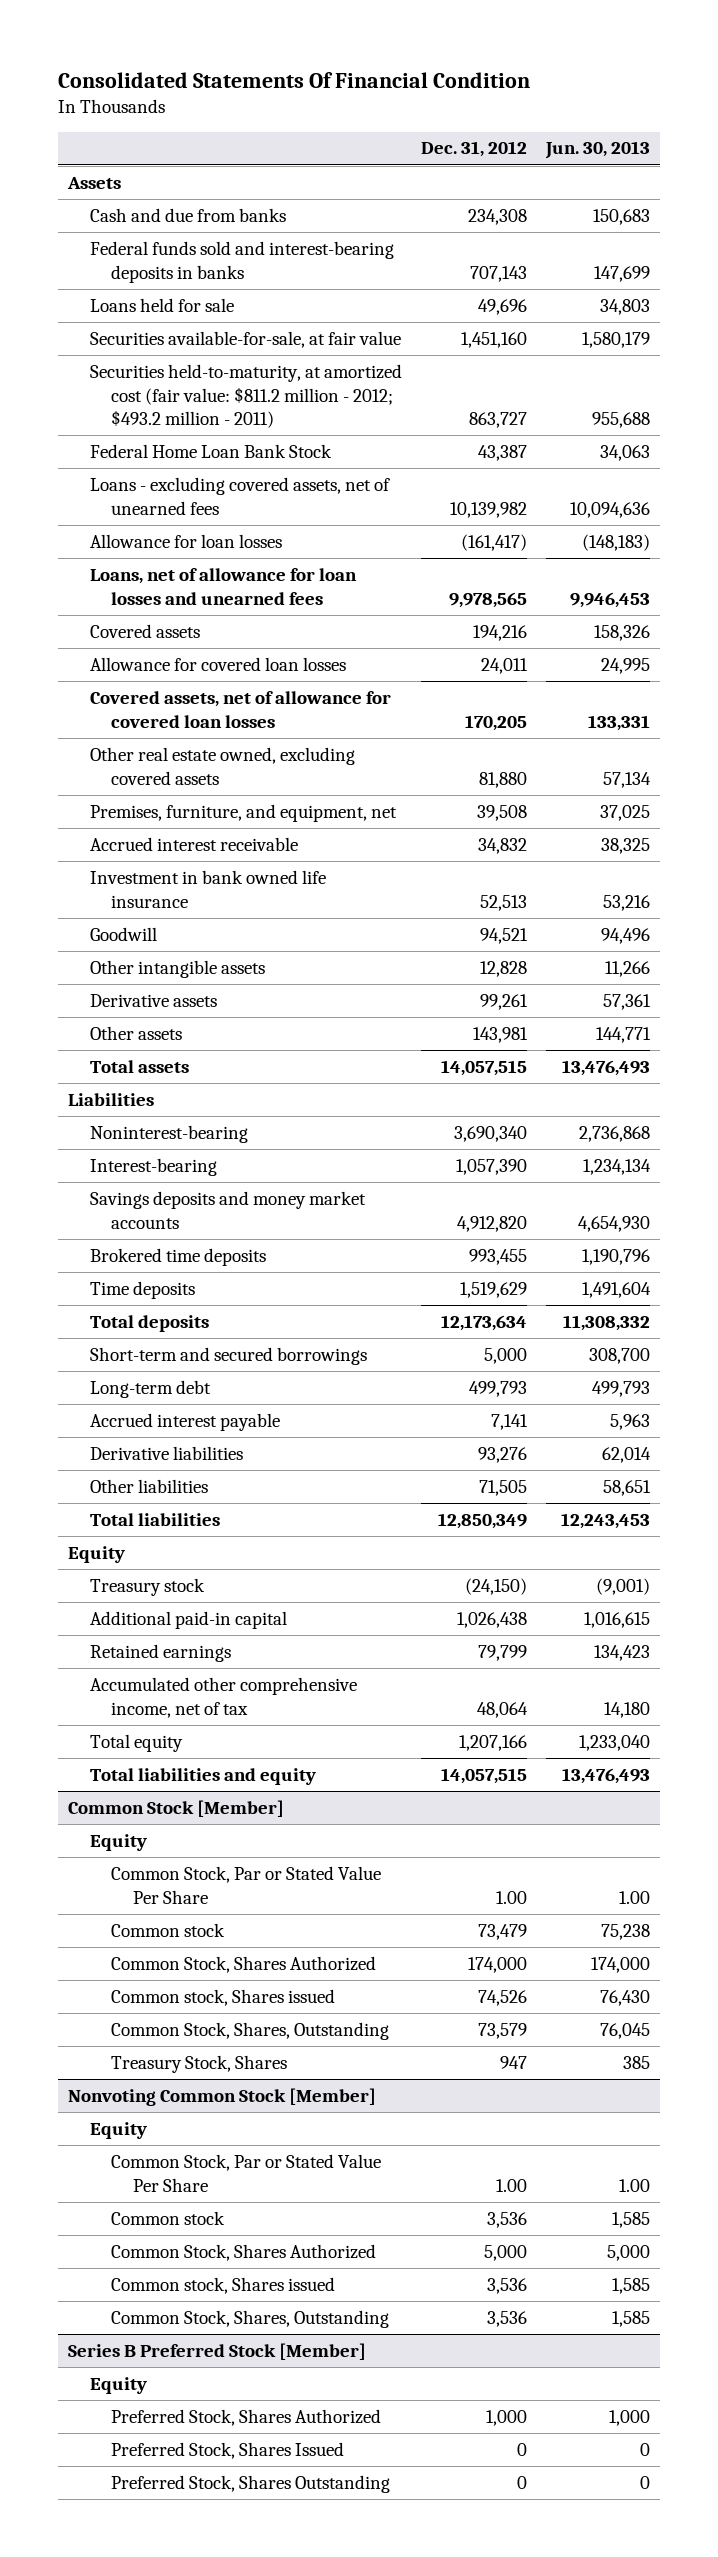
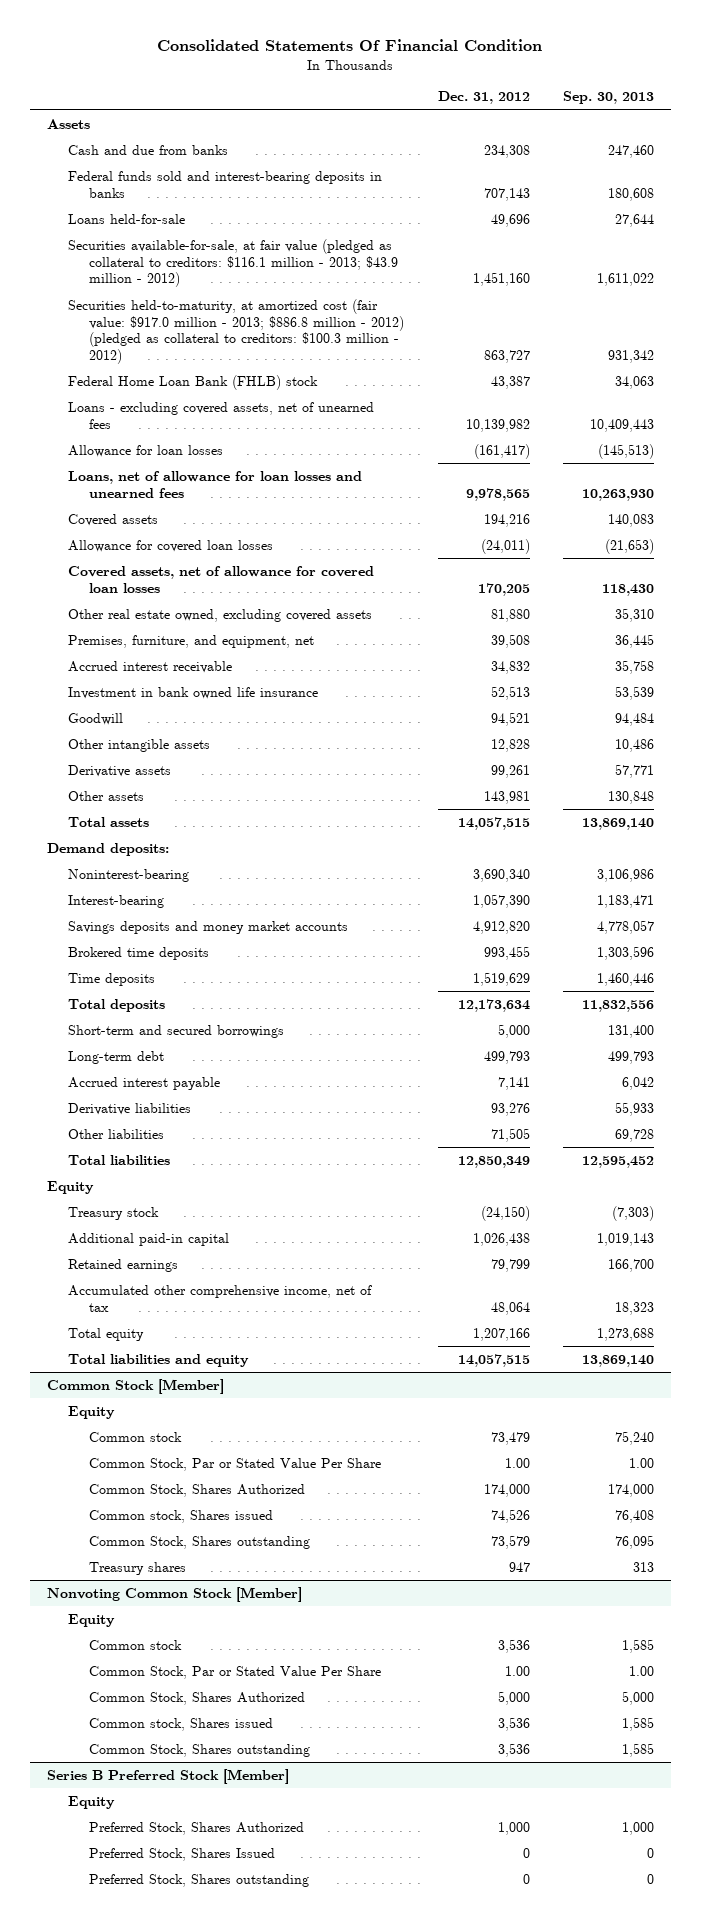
- | Dec. 31, 2012 | Jun. 30, 2013
+ | Dec. 31, 2012 | Sep. 30, 2013
- Loans held for sale | 49,696 | 34,803
- Securities available-for-sale, at fair value | 1,451,160 | 1,580,179
- Securities held-to-maturity, at amortized cost (fair value: $811.2 million - 2012; $493.2 million - 2011) | 863,727 | 955,688
- Federal Home Loan Bank Stock | 43,387 | 34,063
+ Loans held-for-sale | 49,696 | 27,644
+ Securities available-for-sale, at fair value (pledged as collateral to creditors: $116.1 million - 2013; $43.9 million - 2012) | 1,451,160 | 1,611,022
+ Securities held-to-maturity, at amortized cost (fair value: $917.0 million - 2013; $886.8 million - 2012) (pledged as collateral to creditors: $100.3 million - 2012) | 863,727 | 931,342
+ Federal Home Loan Bank (FHLB) stock | 43,387 | 34,063
- Allowance for covered loan losses | 24,011 | 24,995
+ Allowance for covered loan losses | (24,011) | (21,653)
- Liabilities
+ Demand deposits:
@ Common Stock [Member]
moved down: Common Stock, Par or Stated Value Per Share | 1.00 | 1.00
- Common Stock, Shares, Outstanding | 73,579 | 76,045
- Treasury Stock, Shares | 947 | 385
+ Common Stock, Shares outstanding | 73,579 | 76,095
+ Treasury shares | 947 | 313
@ Nonvoting Common Stock [Member]
moved down: Common Stock, Par or Stated Value Per Share | 1.00 | 1.00
- Common Stock, Shares, Outstanding | 3,536 | 1,585
+ Common Stock, Shares outstanding | 3,536 | 1,585
@ Series B Preferred Stock [Member]
- Preferred Stock, Shares Outstanding | 0 | 0
+ Preferred Stock, Shares outstanding | 0 | 0

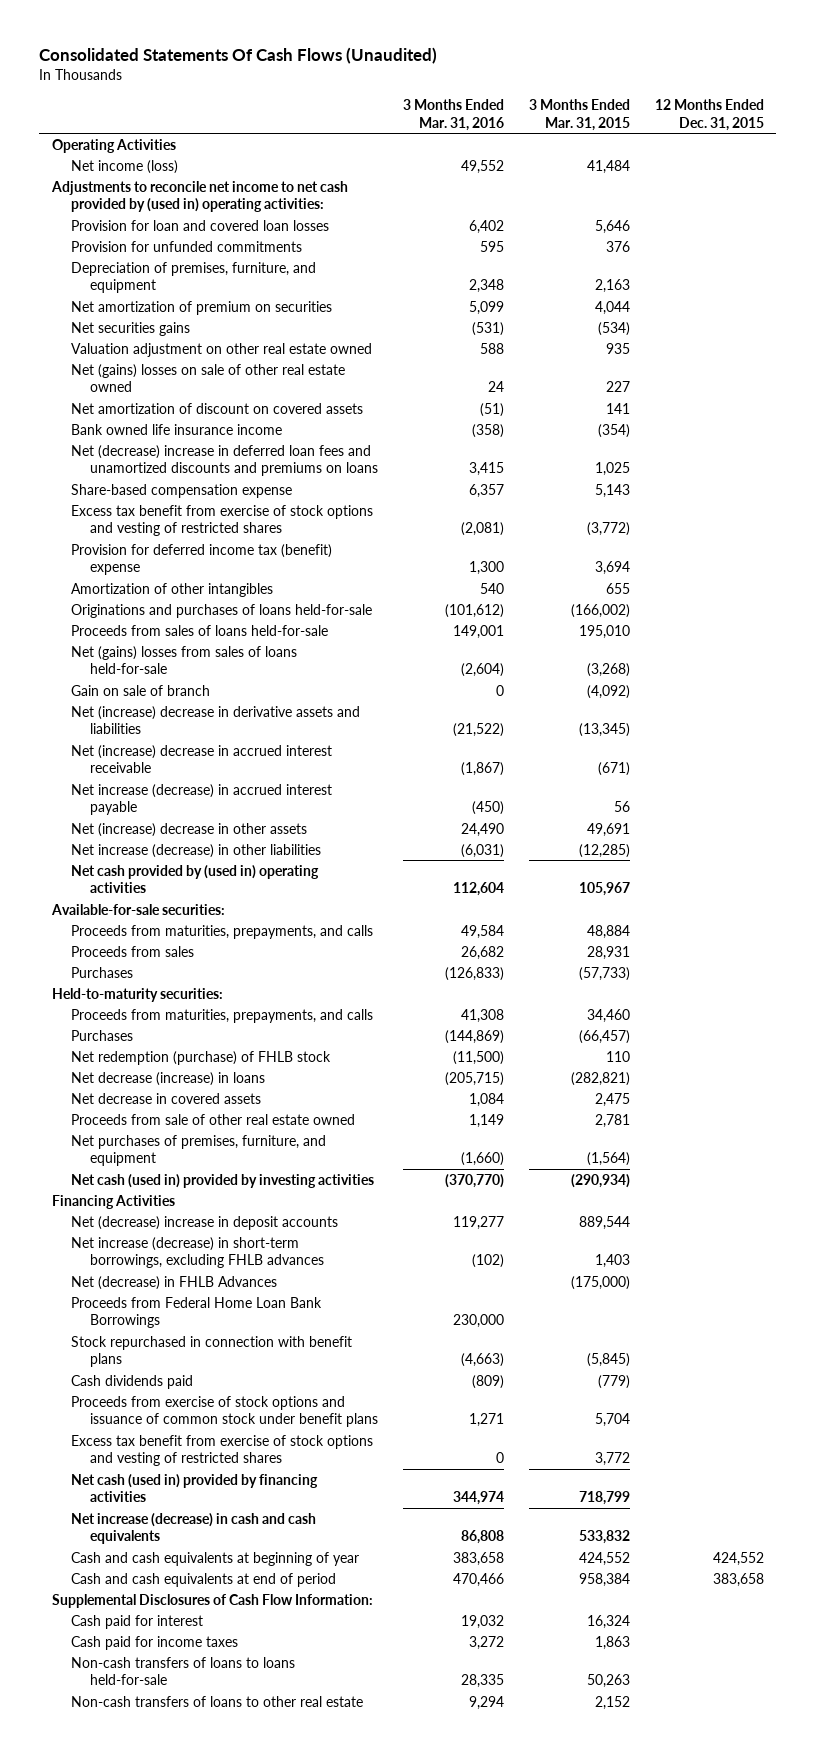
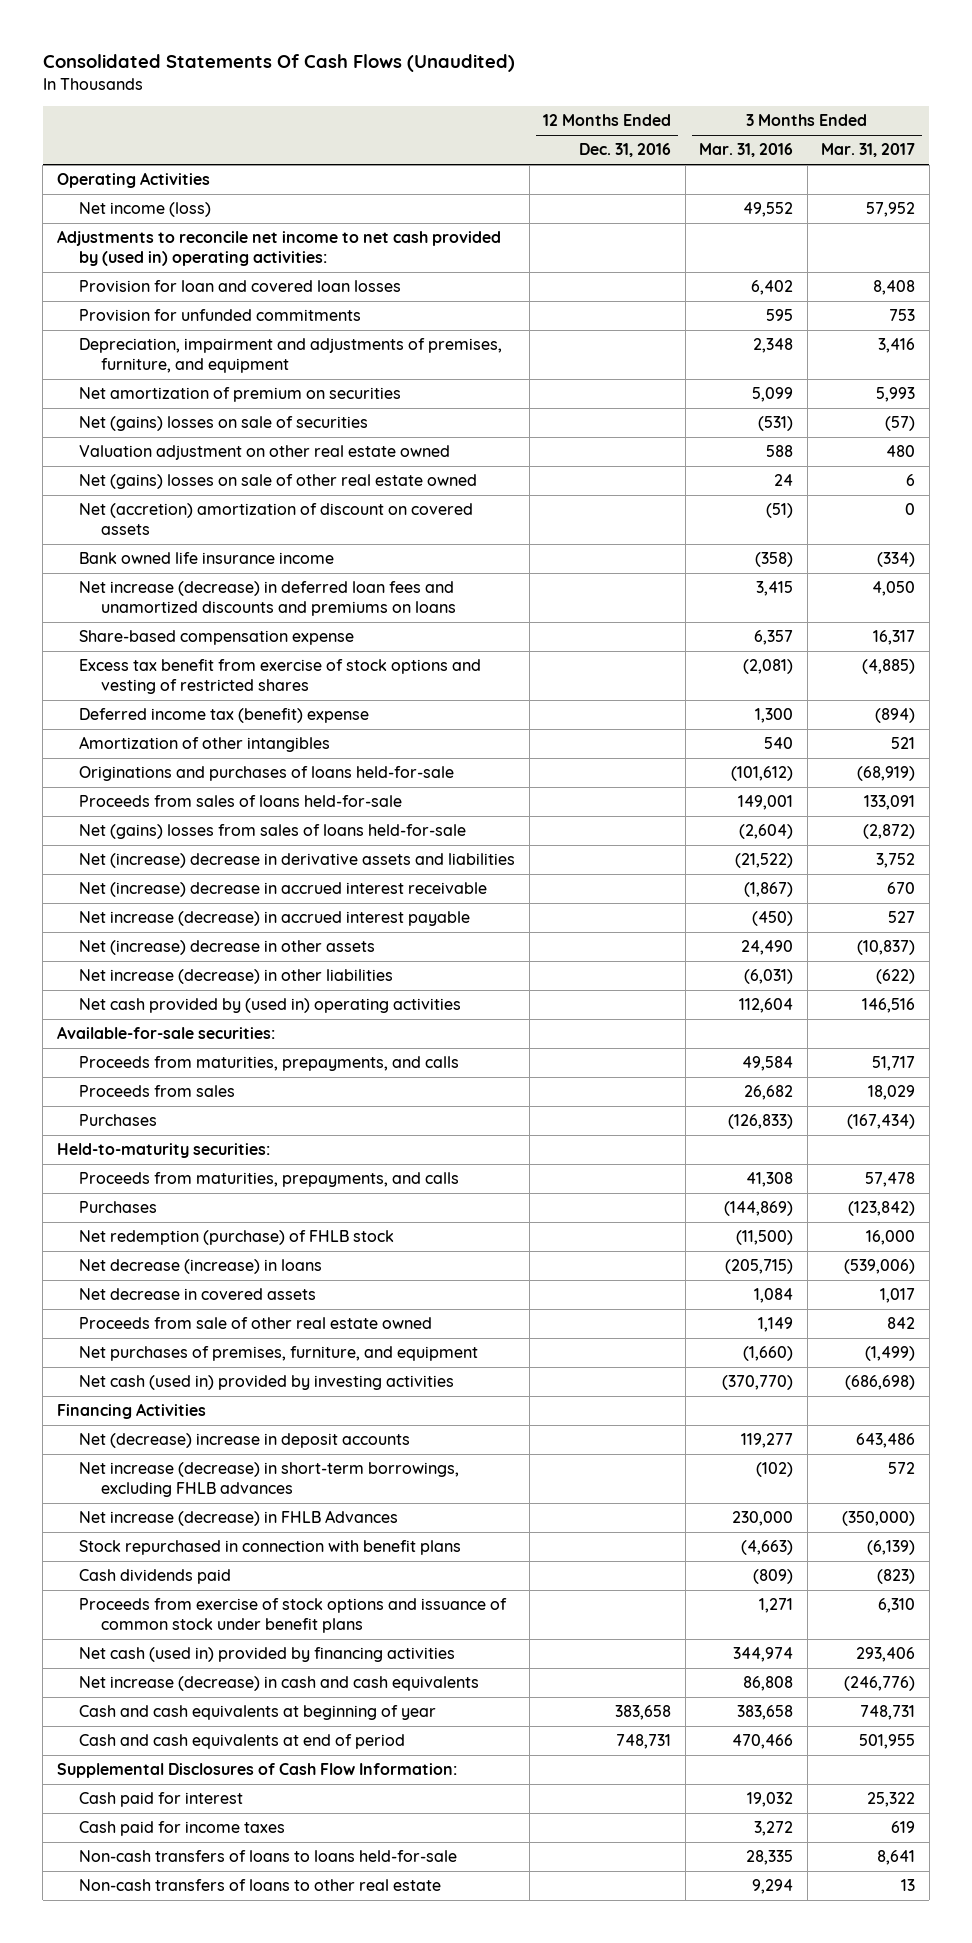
- | 3 Months Ended Mar. 31, 2016 | 3 Months Ended Mar. 31, 2015 | 12 Months Ended Dec. 31, 2015
+ | 12 Months Ended Dec. 31, 2016 | 3 Months Ended Mar. 31, 2016 | 3 Months Ended Mar. 31, 2017
- Depreciation of premises, furniture, and equipment | 2,348 | 2,163 |
+ Depreciation, impairment and adjustments of premises, furniture, and equipment | | 2,348 | 3,416
- Net securities gains | (531) | (534) |
+ Net (gains) losses on sale of securities | | (531) | (57)
- Net amortization of discount on covered assets | (51) | 141 |
+ Net (accretion) amortization of discount on covered assets | | (51) | 0
- Net (decrease) increase in deferred loan fees and unamortized discounts and premiums on loans | 3,415 | 1,025 |
+ Net increase (decrease) in deferred loan fees and unamortized discounts and premiums on loans | | 3,415 | 4,050
- Provision for deferred income tax (benefit) expense | 1,300 | 3,694 |
+ Deferred income tax (benefit) expense | | 1,300 | (894)
- Gain on sale of branch | 0 | (4,092) |
- Net (decrease) in FHLB Advances | | (175,000) |
- Proceeds from Federal Home Loan Bank Borrowings | 230,000 | |
+ Net increase (decrease) in FHLB Advances | | 230,000 | (350,000)
- Excess tax benefit from exercise of stock options and vesting of restricted shares | 0 | 3,772 |

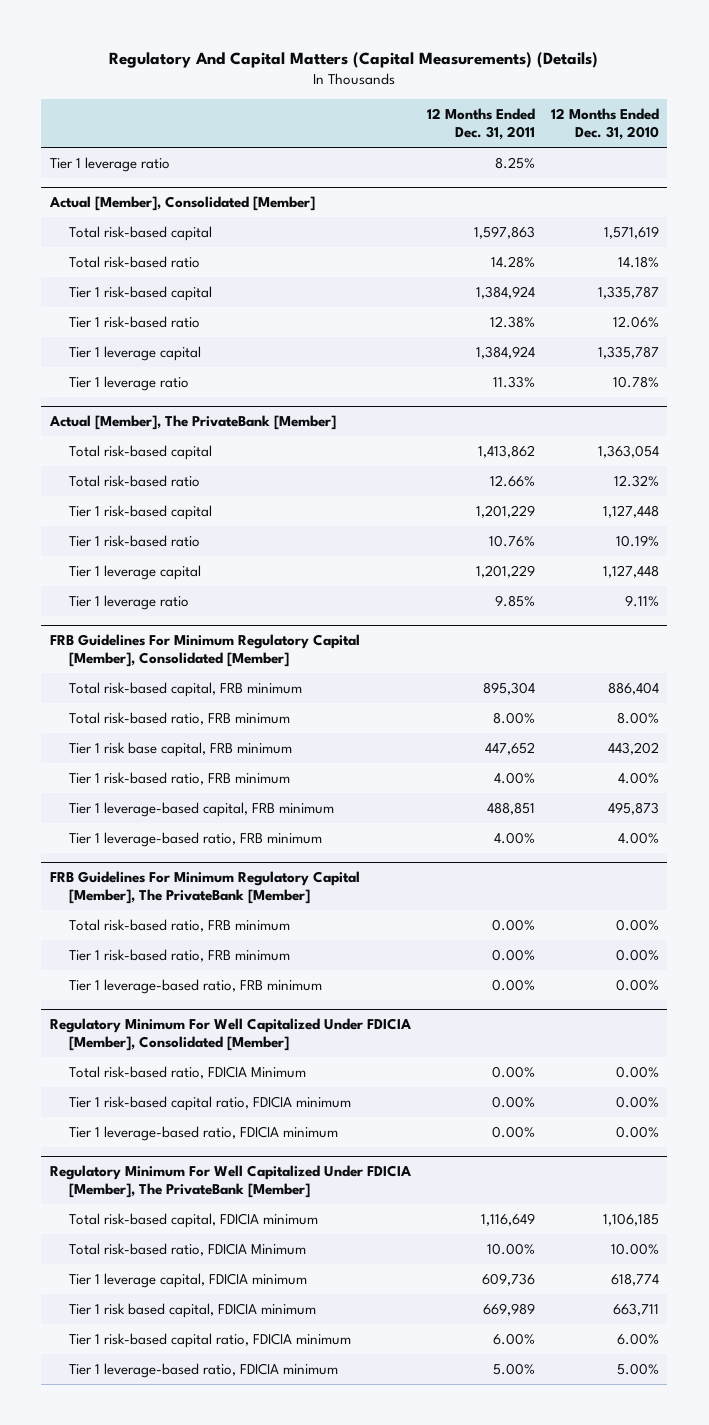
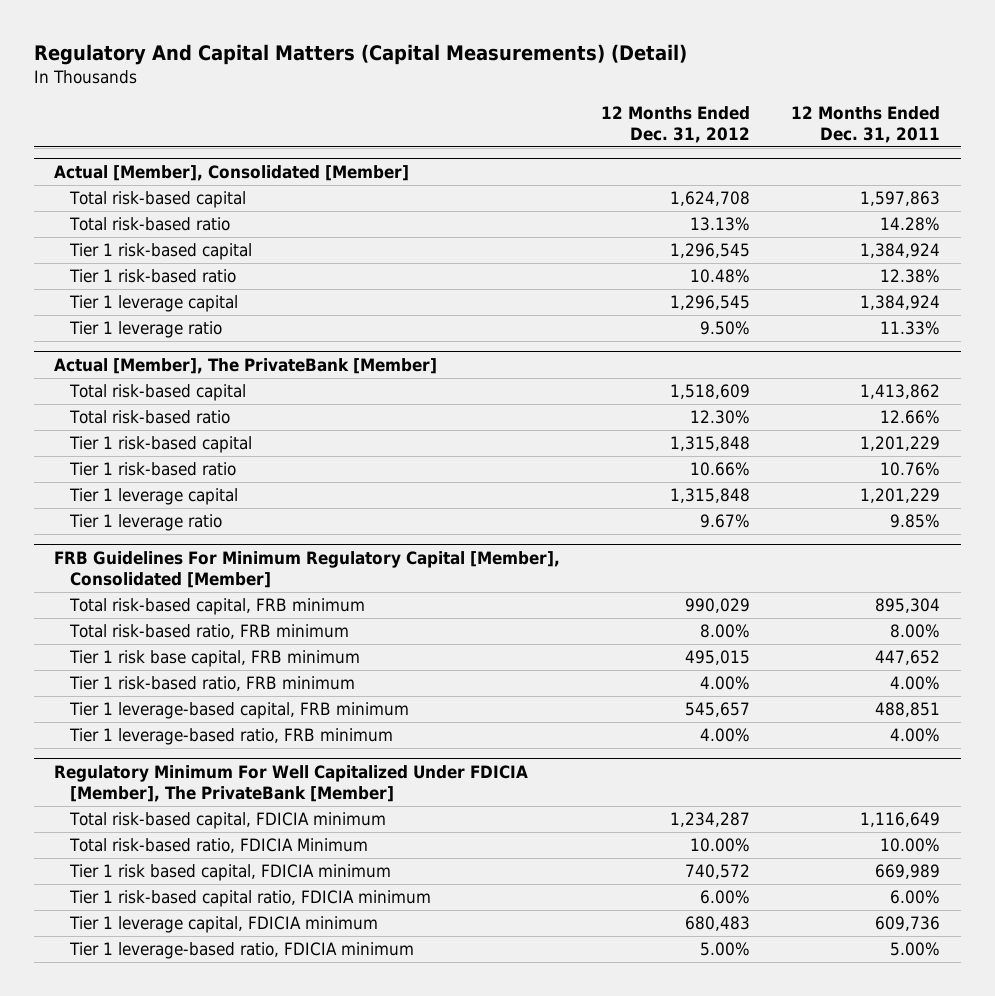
- Regulatory And Capital Matters (Capital Measurements) (Details)
+ Regulatory And Capital Matters (Capital Measurements) (Detail)
- | 12 Months Ended Dec. 31, 2011 | 12 Months Ended Dec. 31, 2010
+ | 12 Months Ended Dec. 31, 2012 | 12 Months Ended Dec. 31, 2011
- Tier 1 leverage ratio | 8.25% |
- FRB Guidelines For Minimum Regulatory Capital [Member], The PrivateBank [Member]
- Total risk-based ratio, FRB minimum | 0.00% | 0.00%
- Tier 1 risk-based ratio, FRB minimum | 0.00% | 0.00%
- Tier 1 leverage-based ratio, FRB minimum | 0.00% | 0.00%
- Regulatory Minimum For Well Capitalized Under FDICIA [Member], Consolidated [Member]
- Total risk-based ratio, FDICIA Minimum | 0.00% | 0.00%
- Tier 1 risk-based capital ratio, FDICIA minimum | 0.00% | 0.00%
- Tier 1 leverage-based ratio, FDICIA minimum | 0.00% | 0.00%
@ Regulatory Minimum For Well Capitalized Under FDICIA [Member], The PrivateBank [Member]
moved down: Tier 1 leverage capital, FDICIA minimum | 680,483 | 609,736

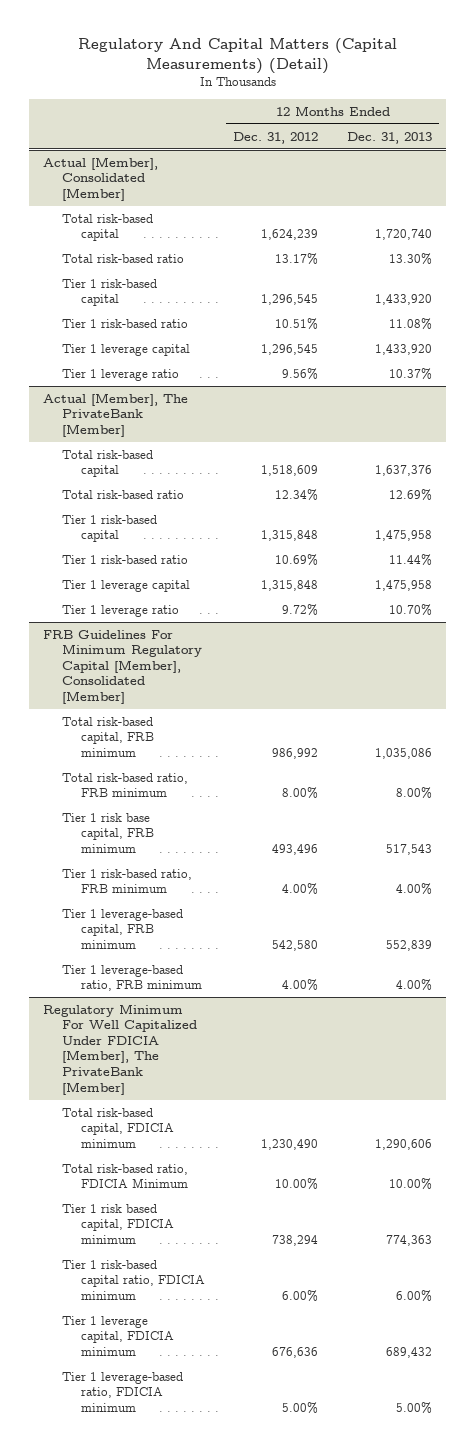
- | 12 Months Ended Dec. 31, 2012 | 12 Months Ended Dec. 31, 2011
+ | 12 Months Ended Dec. 31, 2012 | 12 Months Ended Dec. 31, 2013
@ Actual [Member], Consolidated [Member]
- Total risk-based capital | 1,624,708 | 1,597,863
- Total risk-based ratio | 13.13% | 14.28%
+ Total risk-based capital | 1,624,239 | 1,720,740
+ Total risk-based ratio | 13.17% | 13.30%
- Tier 1 risk-based ratio | 10.48% | 12.38%
+ Tier 1 risk-based ratio | 10.51% | 11.08%
- Tier 1 leverage ratio | 9.50% | 11.33%
+ Tier 1 leverage ratio | 9.56% | 10.37%
@ Actual [Member], The PrivateBank [Member]
- Total risk-based ratio | 12.30% | 12.66%
+ Total risk-based ratio | 12.34% | 12.69%
- Tier 1 risk-based ratio | 10.66% | 10.76%
+ Tier 1 risk-based ratio | 10.69% | 11.44%
- Tier 1 leverage ratio | 9.67% | 9.85%
+ Tier 1 leverage ratio | 9.72% | 10.70%
@ FRB Guidelines For Minimum Regulatory Capital [Member], Consolidated [Member]
- Total risk-based capital, FRB minimum | 990,029 | 895,304
+ Total risk-based capital, FRB minimum | 986,992 | 1,035,086
- Tier 1 risk base capital, FRB minimum | 495,015 | 447,652
+ Tier 1 risk base capital, FRB minimum | 493,496 | 517,543
- Tier 1 leverage-based capital, FRB minimum | 545,657 | 488,851
+ Tier 1 leverage-based capital, FRB minimum | 542,580 | 552,839
@ Regulatory Minimum For Well Capitalized Under FDICIA [Member], The PrivateBank [Member]
- Total risk-based capital, FDICIA minimum | 1,234,287 | 1,116,649
+ Total risk-based capital, FDICIA minimum | 1,230,490 | 1,290,606
- Tier 1 risk based capital, FDICIA minimum | 740,572 | 669,989
+ Tier 1 risk based capital, FDICIA minimum | 738,294 | 774,363
- Tier 1 leverage capital, FDICIA minimum | 680,483 | 609,736
+ Tier 1 leverage capital, FDICIA minimum | 676,636 | 689,432

